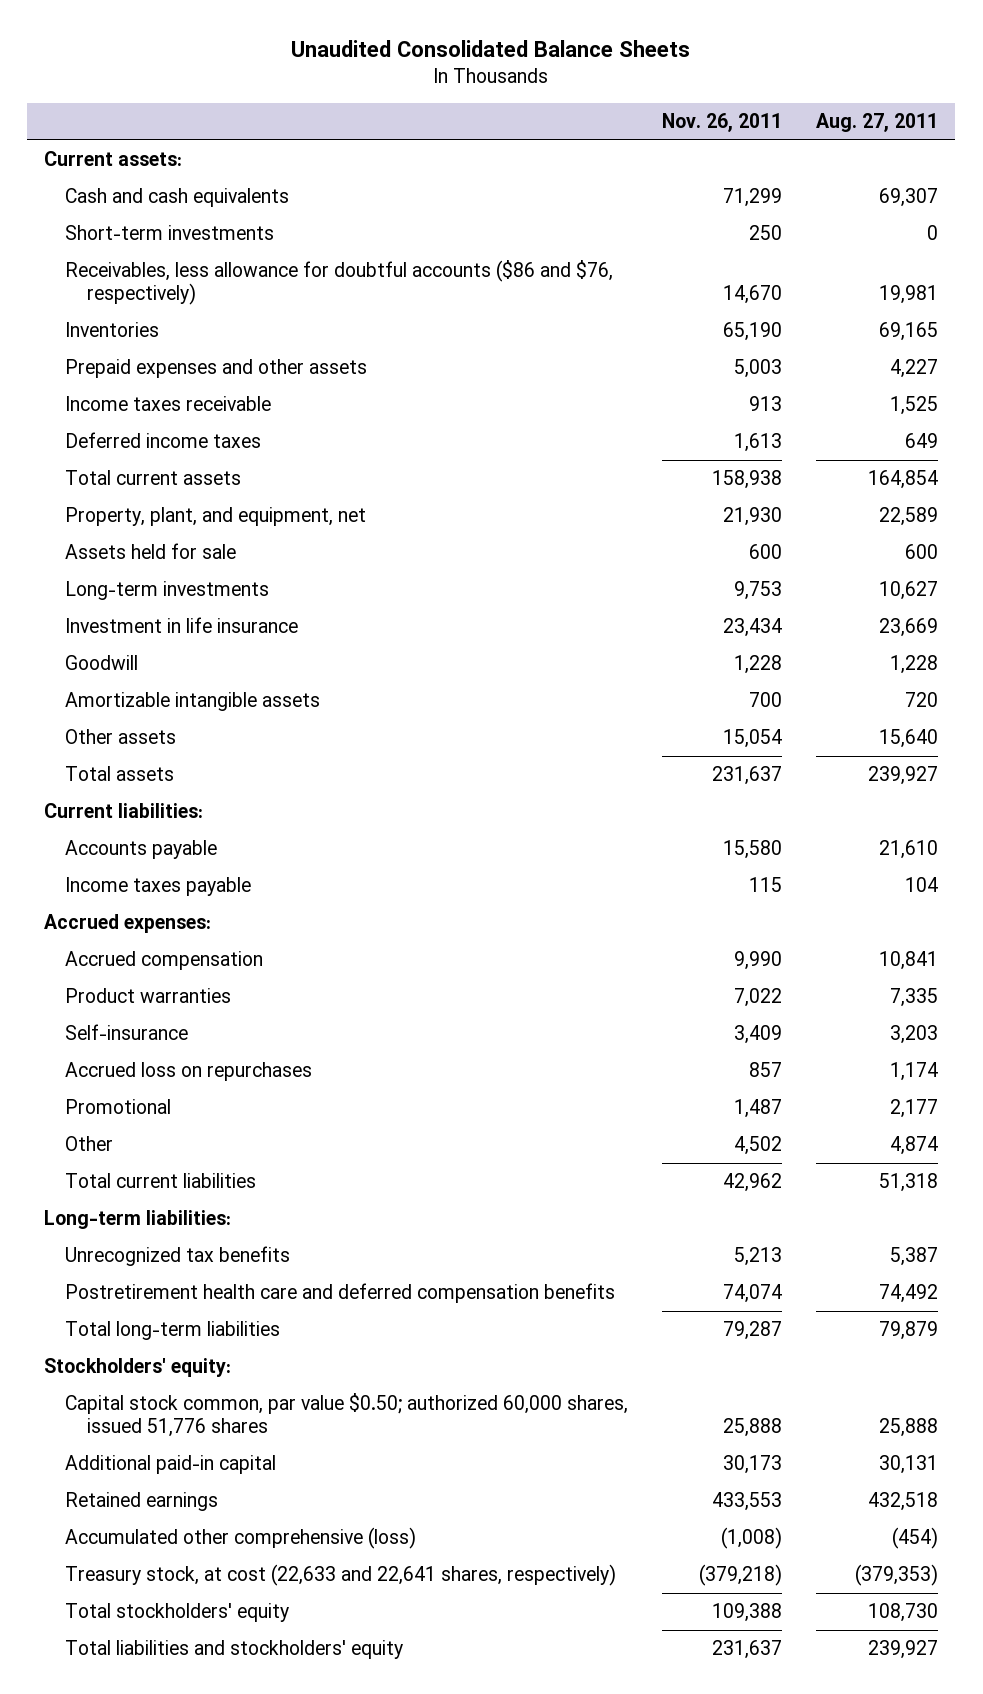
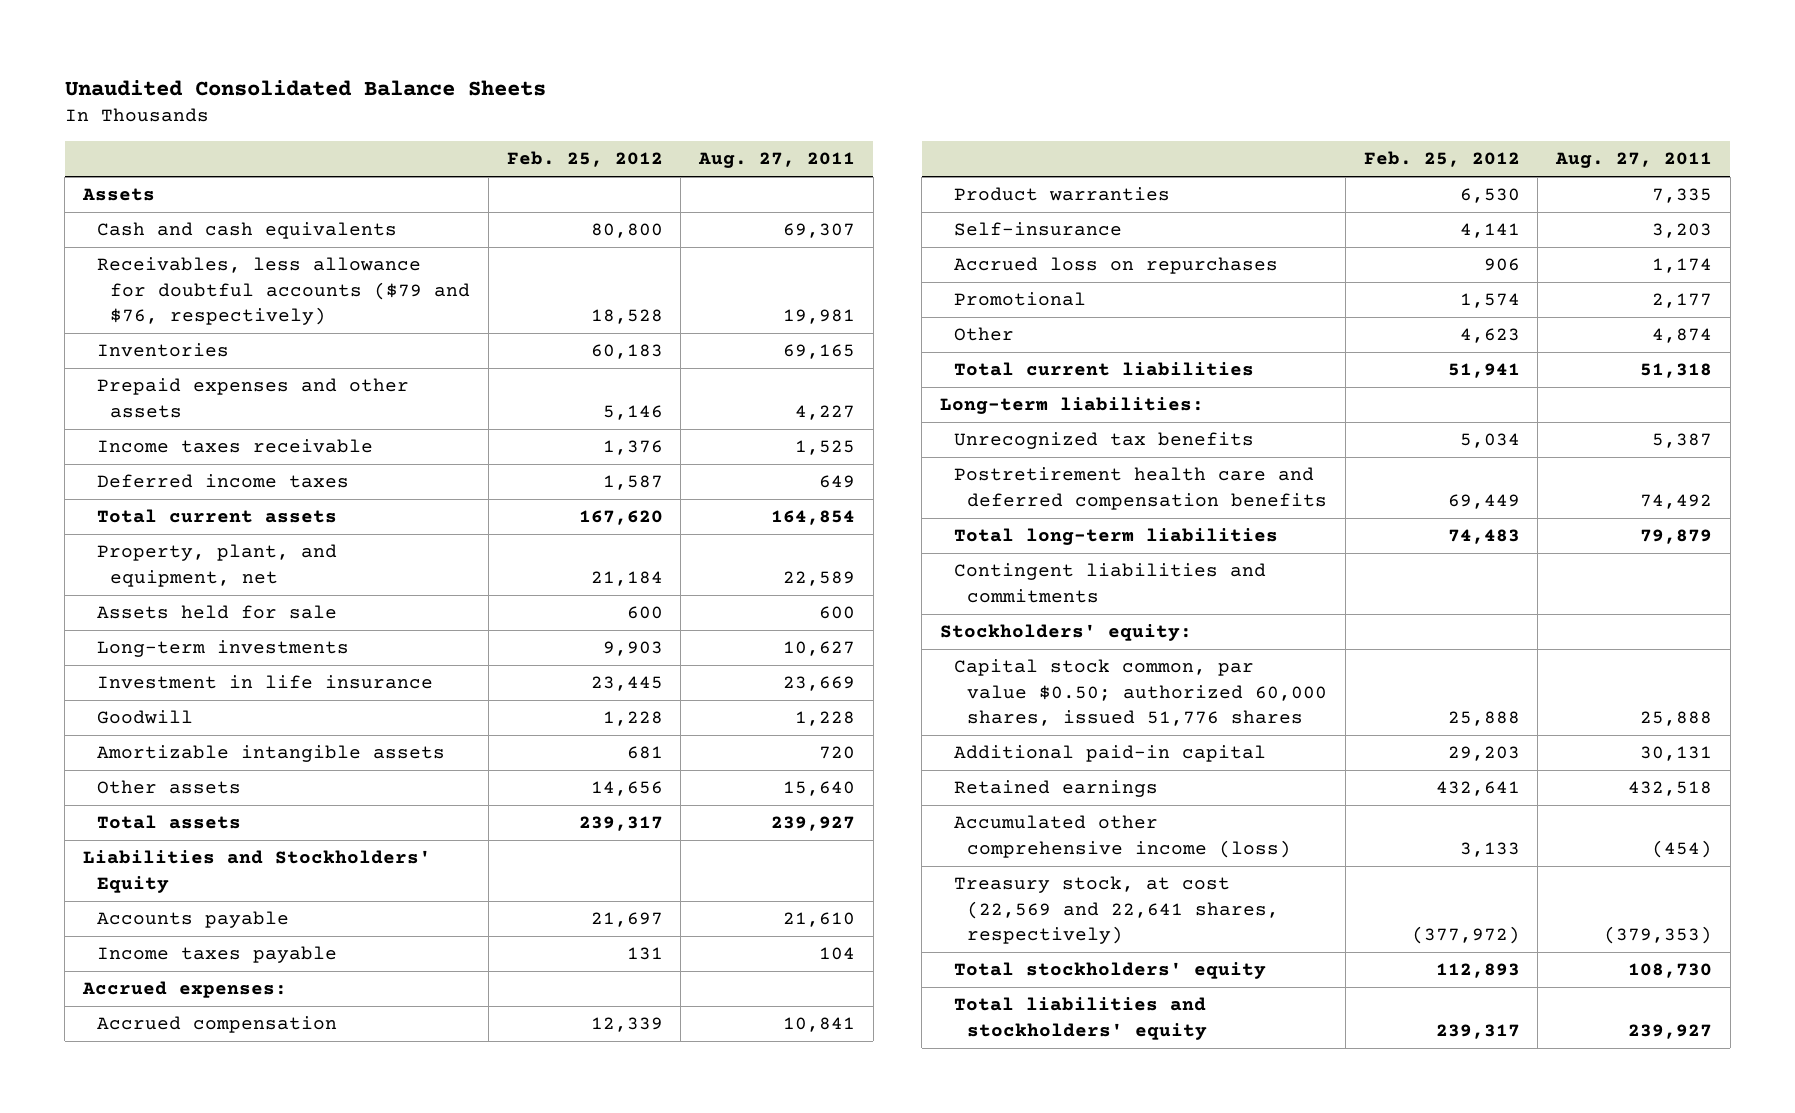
- | Nov. 26, 2011 | Aug. 27, 2011
+ | Feb. 25, 2012 | Aug. 27, 2011
- Current assets:
+ Assets
- Short-term investments | 250 | 0
- Receivables, less allowance for doubtful accounts ($86 and $76, respectively) | 14,670 | 19,981
+ Receivables, less allowance for doubtful accounts ($79 and $76, respectively) | 18,528 | 19,981
- Current liabilities:
+ Liabilities and Stockholders' Equity
+ Contingent liabilities and commitments
- Accumulated other comprehensive (loss) | (1,008) | (454)
- Treasury stock, at cost (22,633 and 22,641 shares, respectively) | (379,218) | (379,353)
+ Accumulated other comprehensive income (loss) | 3,133 | (454)
+ Treasury stock, at cost (22,569 and 22,641 shares, respectively) | (377,972) | (379,353)

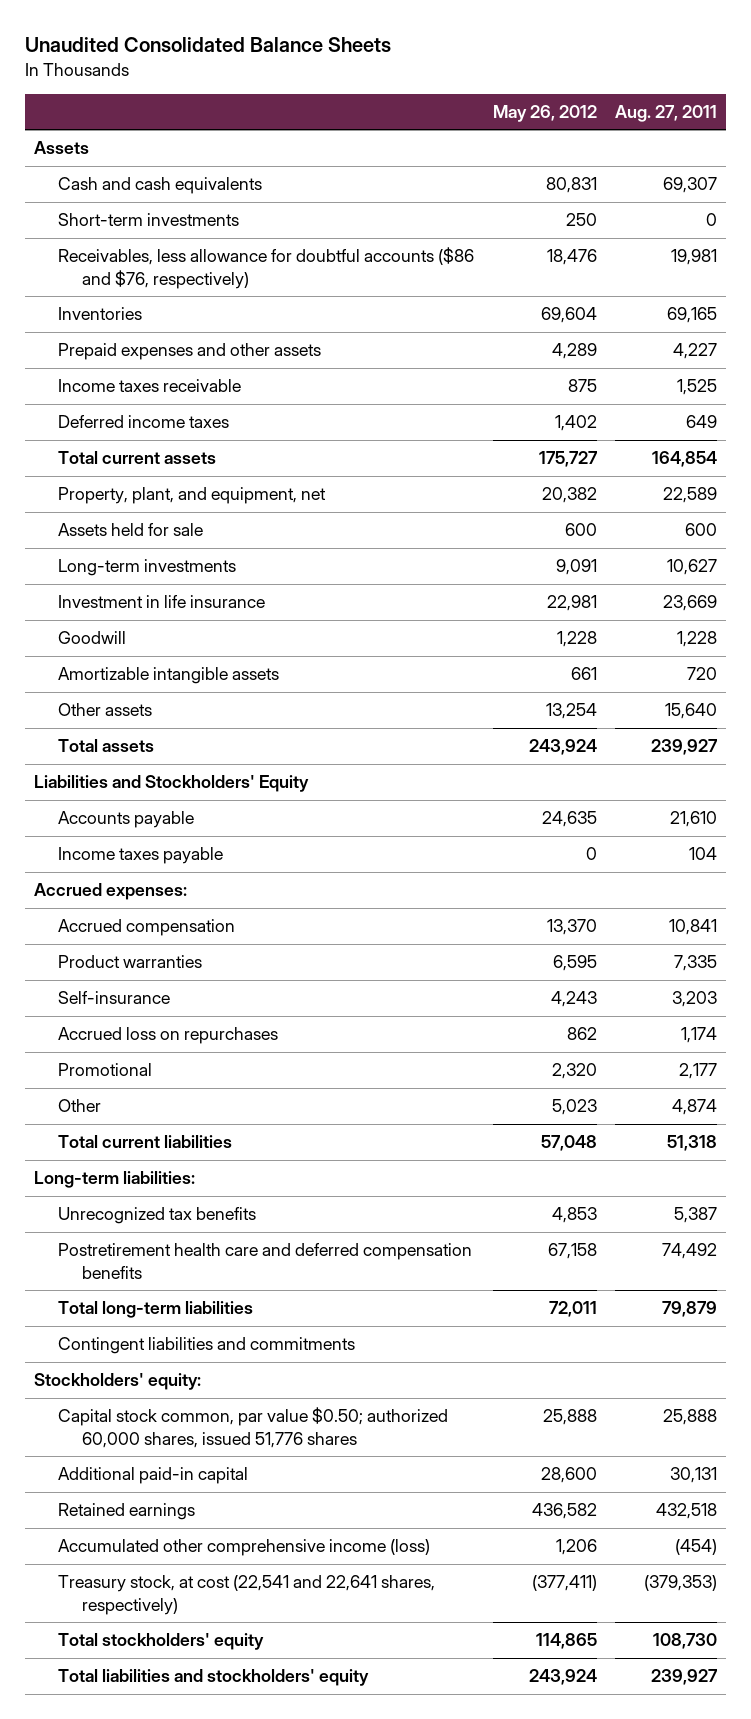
- | Feb. 25, 2012 | Aug. 27, 2011
+ | May 26, 2012 | Aug. 27, 2011
- Receivables, less allowance for doubtful accounts ($79 and $76, respectively) | 18,528 | 19,981
+ Short-term investments | 250 | 0
+ Receivables, less allowance for doubtful accounts ($86 and $76, respectively) | 18,476 | 19,981
- Treasury stock, at cost (22,569 and 22,641 shares, respectively) | (377,972) | (379,353)
+ Treasury stock, at cost (22,541 and 22,641 shares, respectively) | (377,411) | (379,353)

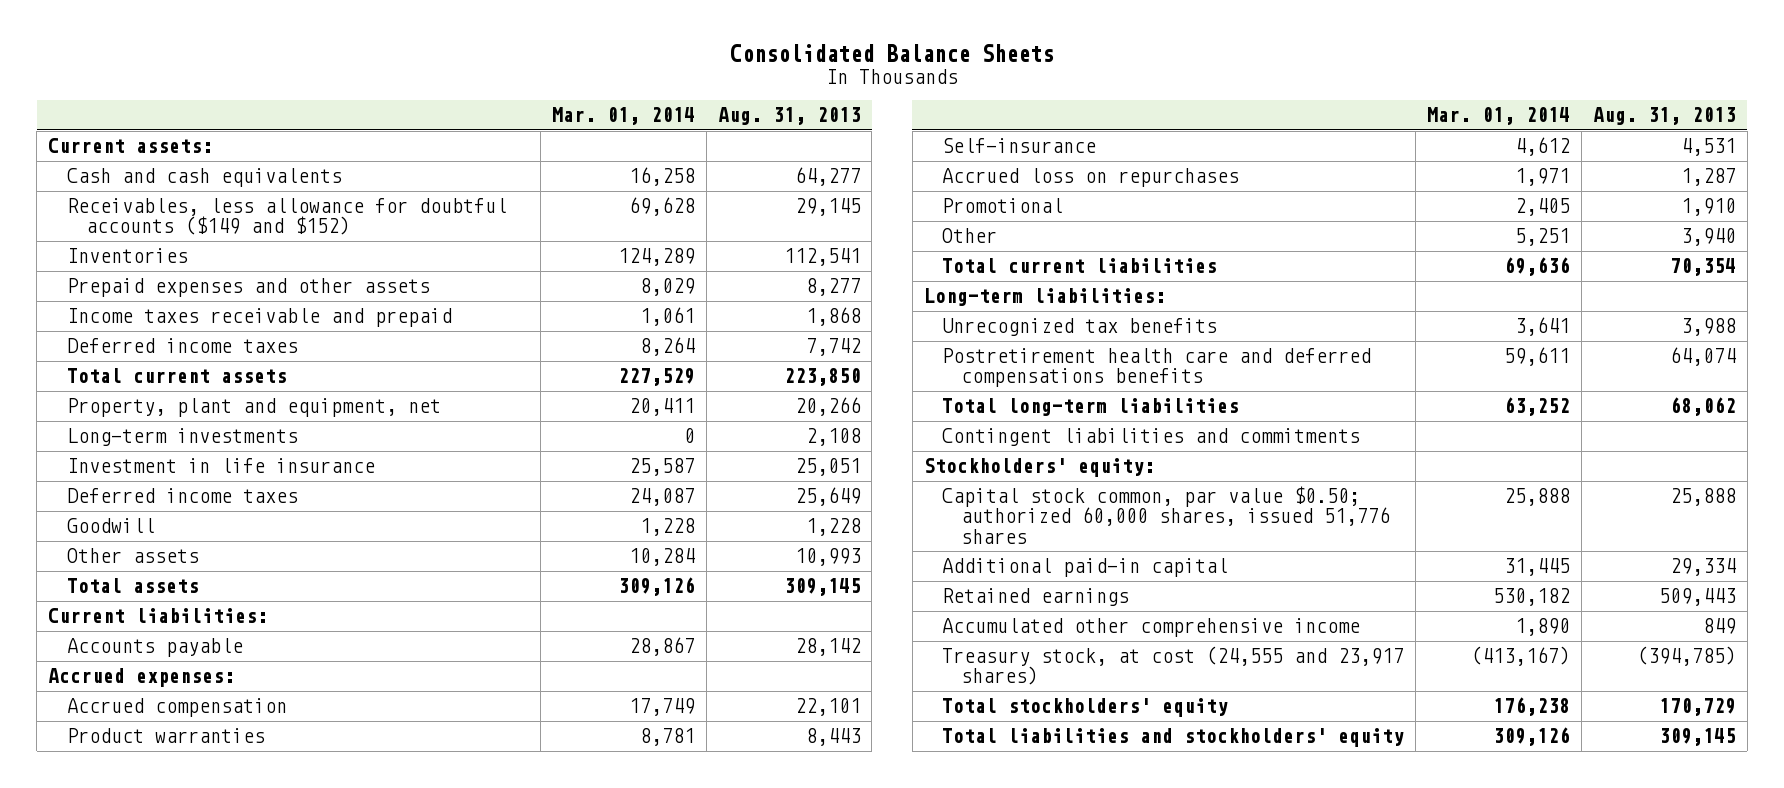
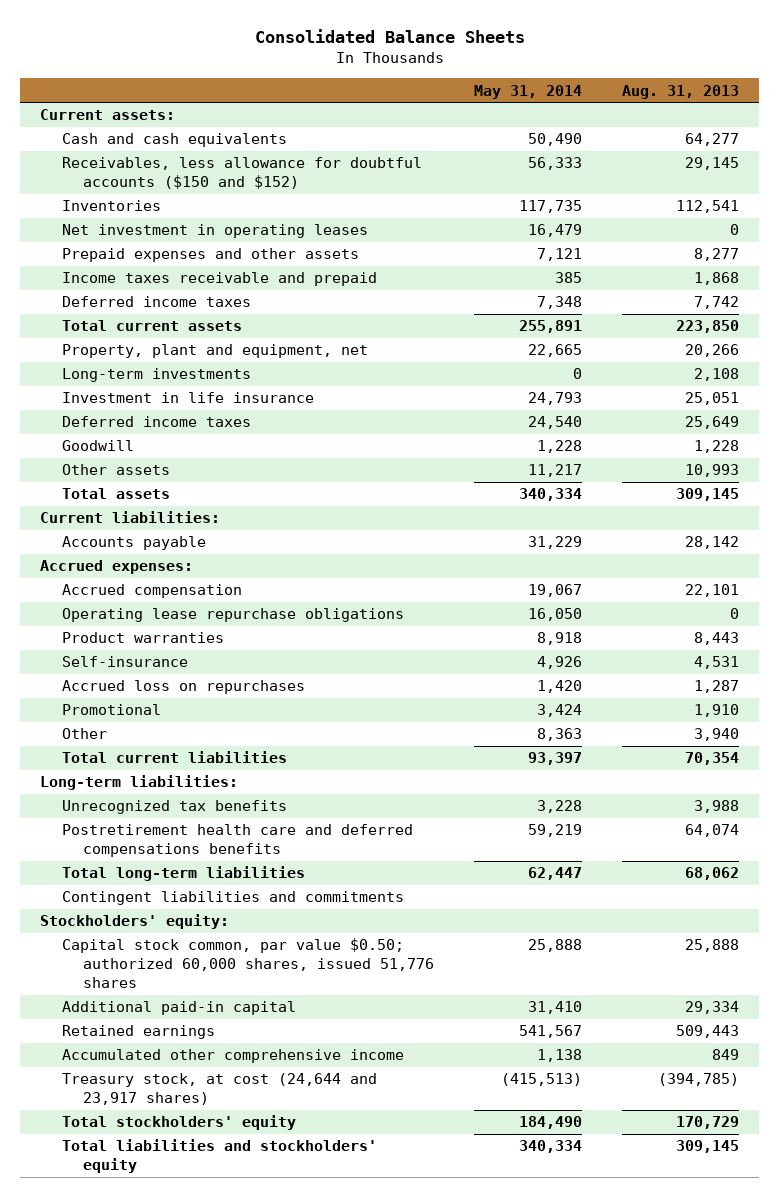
- | Mar. 01, 2014 | Aug. 31, 2013
+ | May 31, 2014 | Aug. 31, 2013
- Receivables, less allowance for doubtful accounts ($149 and $152) | 69,628 | 29,145
+ Receivables, less allowance for doubtful accounts ($150 and $152) | 56,333 | 29,145
+ Net investment in operating leases | 16,479 | 0
+ Operating lease repurchase obligations | 16,050 | 0
- Treasury stock, at cost (24,555 and 23,917 shares) | (413,167) | (394,785)
+ Treasury stock, at cost (24,644 and 23,917 shares) | (415,513) | (394,785)

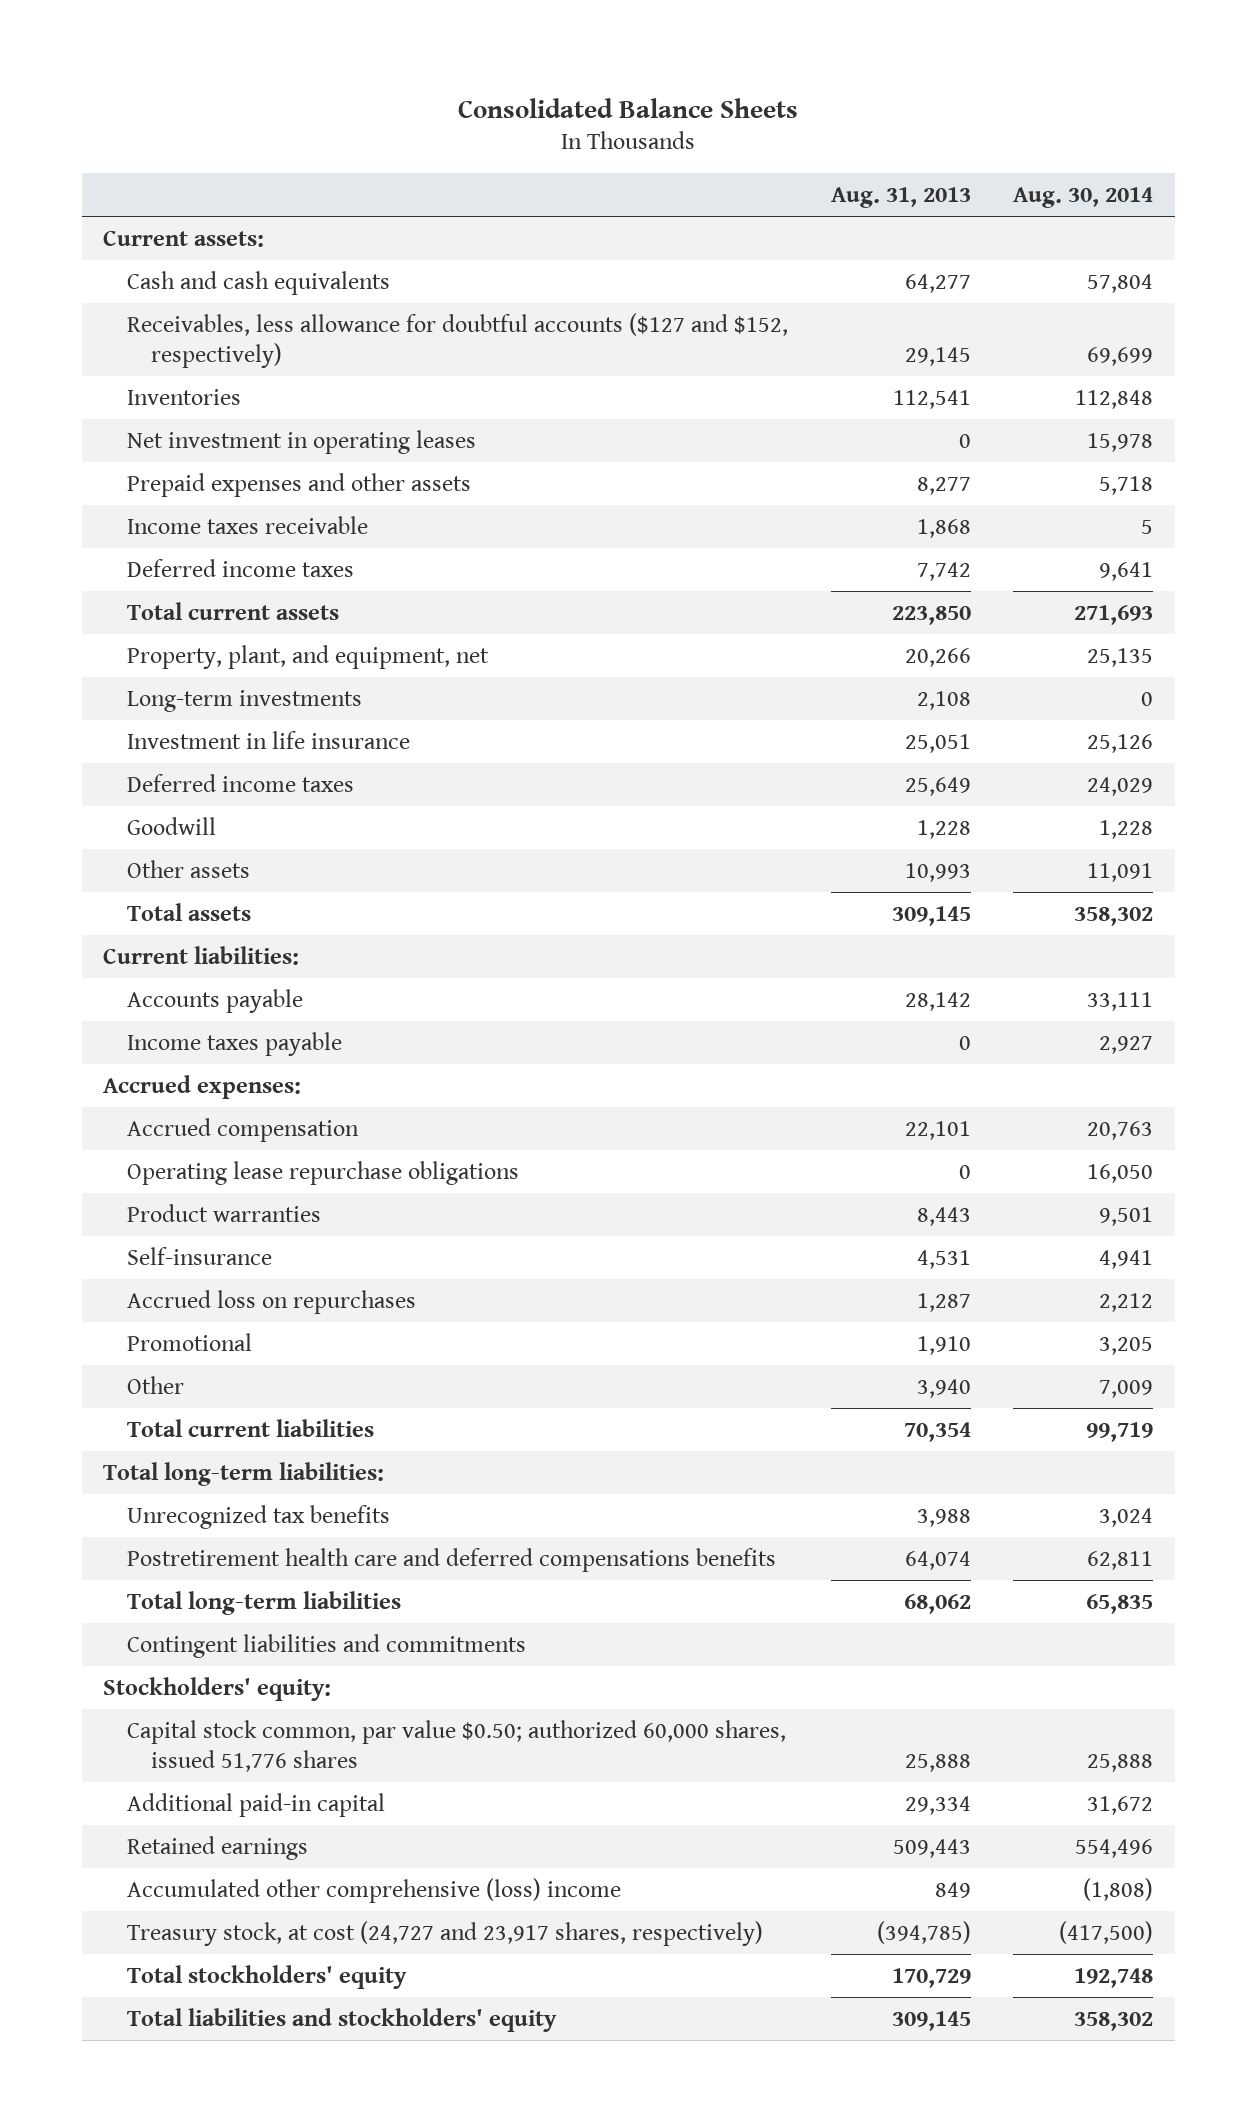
- | May 31, 2014 | Aug. 31, 2013
+ | Aug. 31, 2013 | Aug. 30, 2014
- Receivables, less allowance for doubtful accounts ($150 and $152) | 56,333 | 29,145
+ Receivables, less allowance for doubtful accounts ($127 and $152, respectively) | 29,145 | 69,699
- Income taxes receivable and prepaid | 385 | 1,868
+ Income taxes receivable | 1,868 | 5
- Property, plant and equipment, net | 22,665 | 20,266
+ Property, plant, and equipment, net | 20,266 | 25,135
+ Income taxes payable | 0 | 2,927
- Long-term liabilities:
+ Total long-term liabilities:
- Accumulated other comprehensive income | 1,138 | 849
- Treasury stock, at cost (24,644 and 23,917 shares) | (415,513) | (394,785)
+ Accumulated other comprehensive (loss) income | 849 | (1,808)
+ Treasury stock, at cost (24,727 and 23,917 shares, respectively) | (394,785) | (417,500)

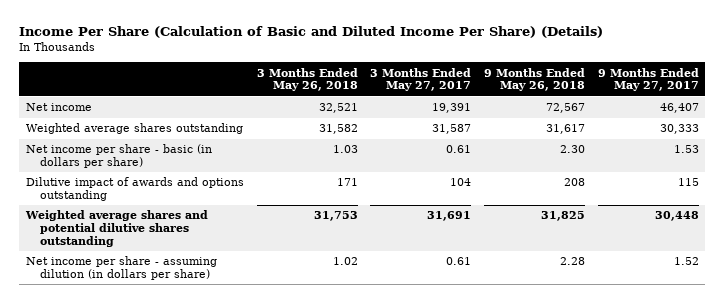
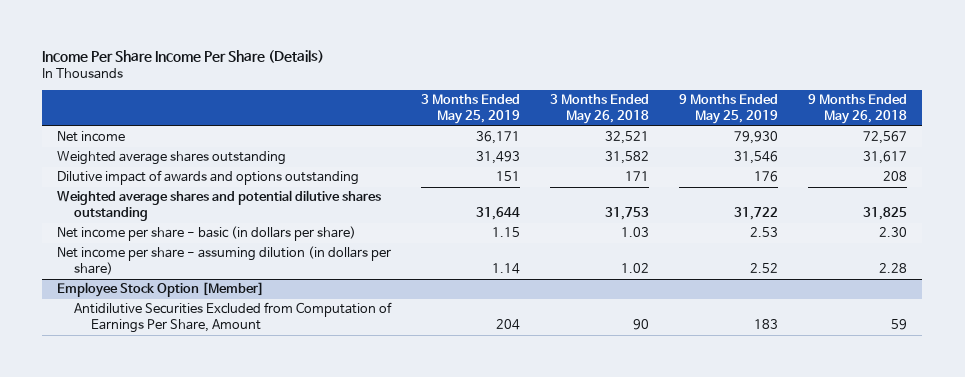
- Income Per Share (Calculation of Basic and Diluted Income Per Share) (Details)
+ Income Per Share Income Per Share (Details)
- | 3 Months Ended May 26, 2018 | 3 Months Ended May 27, 2017 | 9 Months Ended May 26, 2018 | 9 Months Ended May 27, 2017
+ | 3 Months Ended May 25, 2019 | 3 Months Ended May 26, 2018 | 9 Months Ended May 25, 2019 | 9 Months Ended May 26, 2018
moved down: Net income per share - basic (in dollars per share) | 1.15 | 1.03 | 2.53 | 2.30
+ Employee Stock Option [Member]
+ Antidilutive Securities Excluded from Computation of Earnings Per Share, Amount | 204 | 90 | 183 | 59

